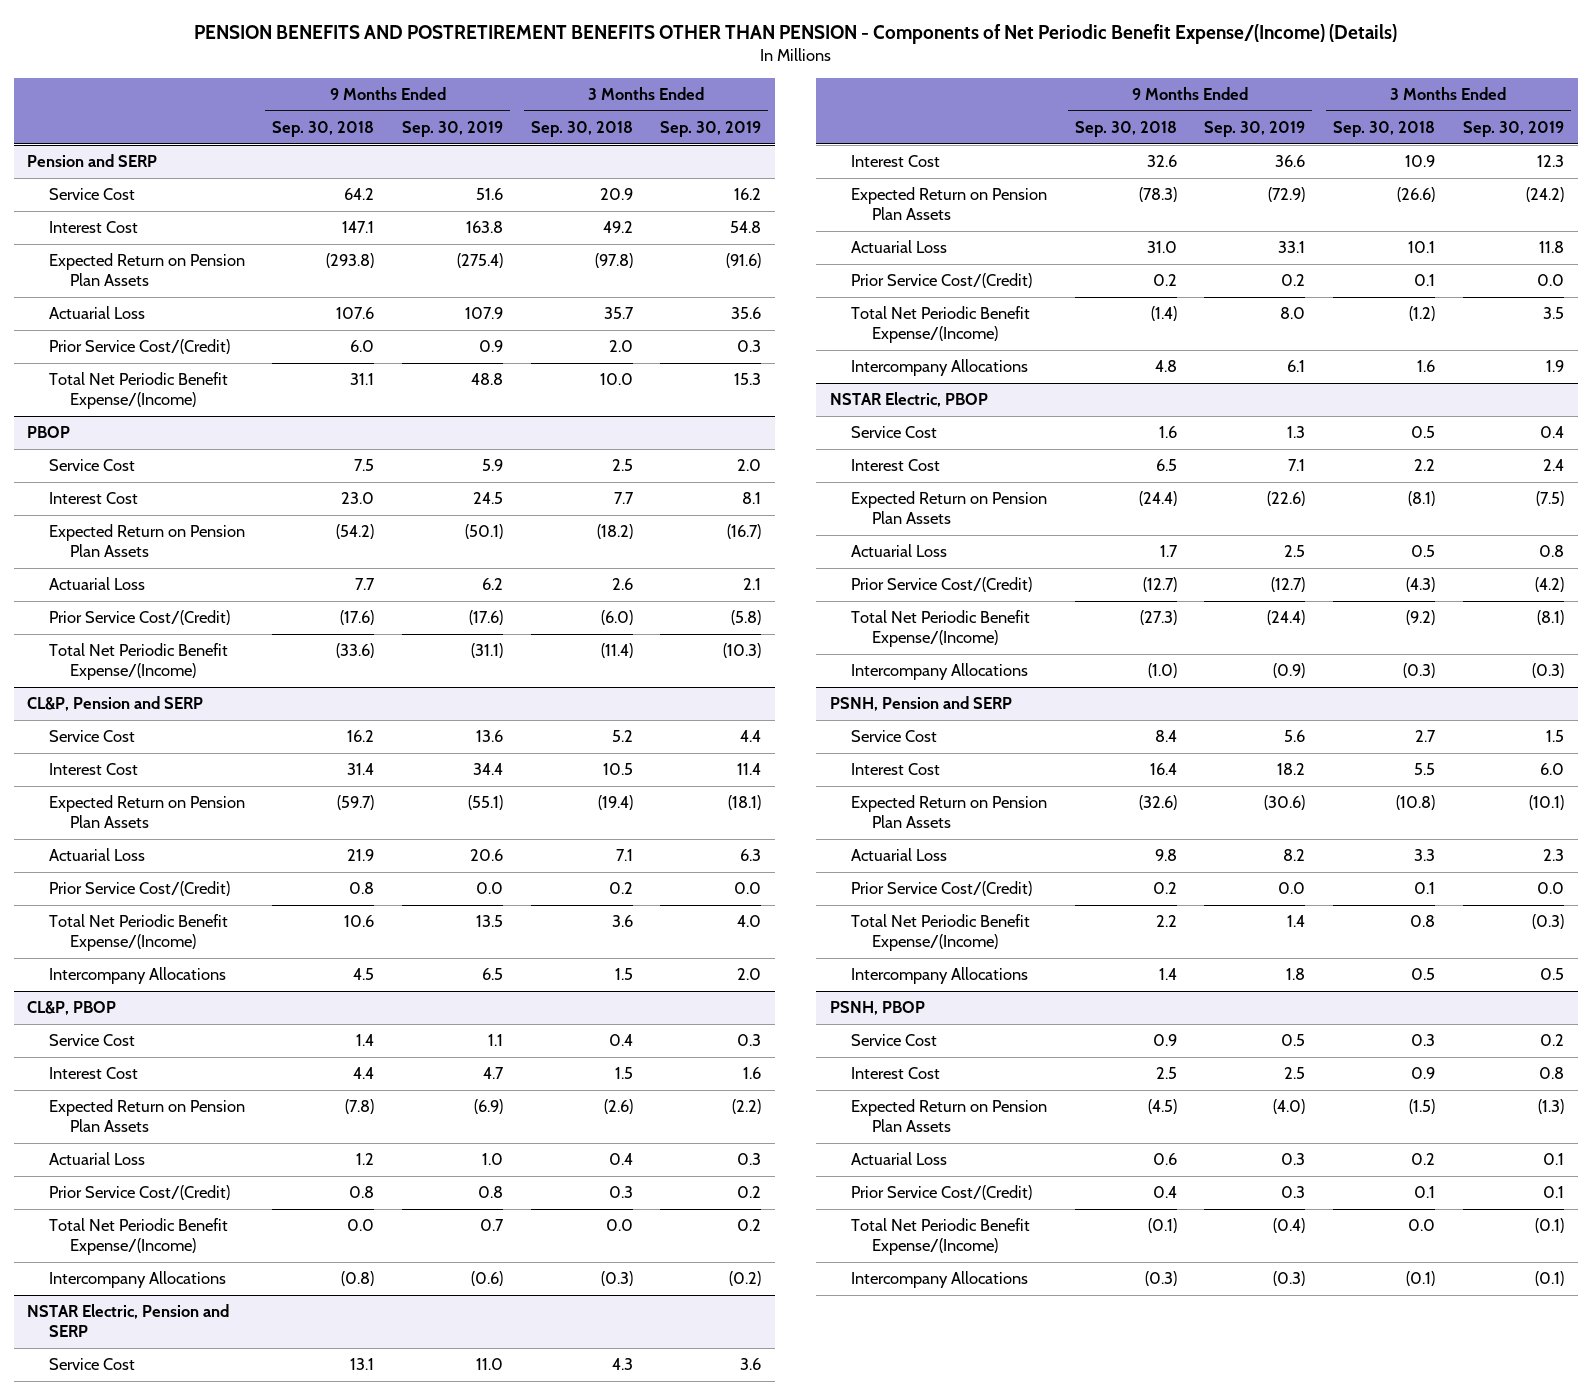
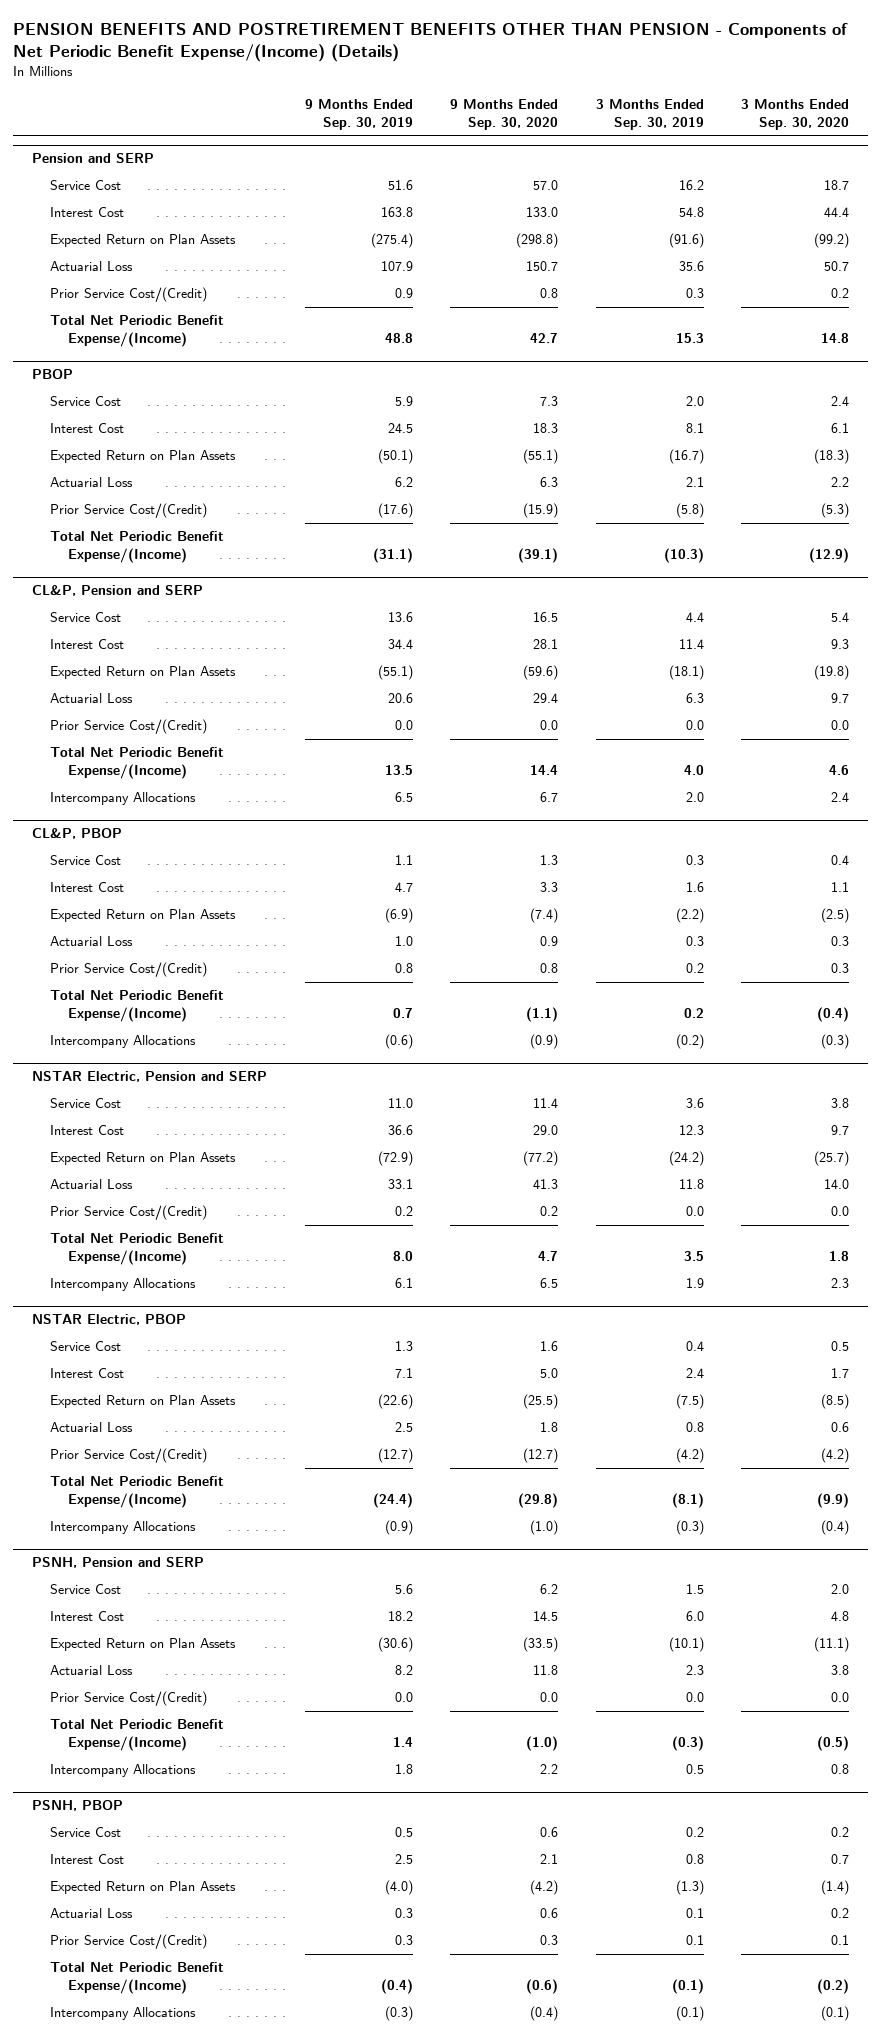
- | 9 Months Ended Sep. 30, 2018 | 9 Months Ended Sep. 30, 2019 | 3 Months Ended Sep. 30, 2018 | 3 Months Ended Sep. 30, 2019
+ | 9 Months Ended Sep. 30, 2019 | 9 Months Ended Sep. 30, 2020 | 3 Months Ended Sep. 30, 2019 | 3 Months Ended Sep. 30, 2020
@ Pension and SERP
- Expected Return on Pension Plan Assets | (293.8) | (275.4) | (97.8) | (91.6)
+ Expected Return on Plan Assets | (275.4) | (298.8) | (91.6) | (99.2)
@ PBOP
- Expected Return on Pension Plan Assets | (54.2) | (50.1) | (18.2) | (16.7)
+ Expected Return on Plan Assets | (50.1) | (55.1) | (16.7) | (18.3)
@ CL&P, Pension and SERP
- Expected Return on Pension Plan Assets | (59.7) | (55.1) | (19.4) | (18.1)
+ Expected Return on Plan Assets | (55.1) | (59.6) | (18.1) | (19.8)
@ CL&P, PBOP
- Expected Return on Pension Plan Assets | (7.8) | (6.9) | (2.6) | (2.2)
+ Expected Return on Plan Assets | (6.9) | (7.4) | (2.2) | (2.5)
@ NSTAR Electric, Pension and SERP
- Expected Return on Pension Plan Assets | (78.3) | (72.9) | (26.6) | (24.2)
+ Expected Return on Plan Assets | (72.9) | (77.2) | (24.2) | (25.7)
@ NSTAR Electric, PBOP
- Expected Return on Pension Plan Assets | (24.4) | (22.6) | (8.1) | (7.5)
+ Expected Return on Plan Assets | (22.6) | (25.5) | (7.5) | (8.5)
@ PSNH, Pension and SERP
- Expected Return on Pension Plan Assets | (32.6) | (30.6) | (10.8) | (10.1)
+ Expected Return on Plan Assets | (30.6) | (33.5) | (10.1) | (11.1)
@ PSNH, PBOP
- Expected Return on Pension Plan Assets | (4.5) | (4.0) | (1.5) | (1.3)
+ Expected Return on Plan Assets | (4.0) | (4.2) | (1.3) | (1.4)

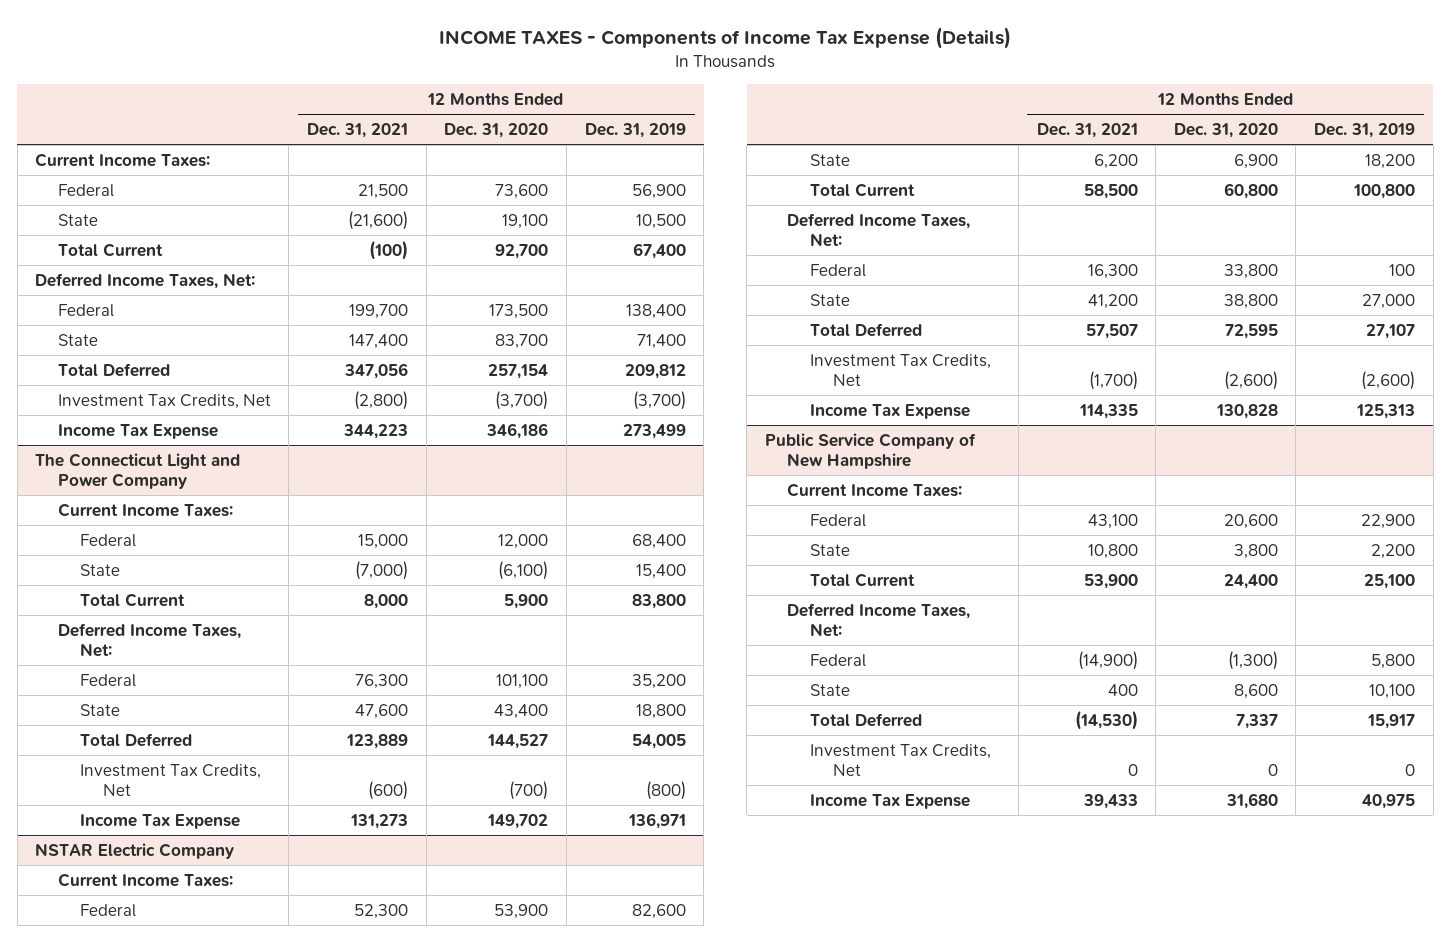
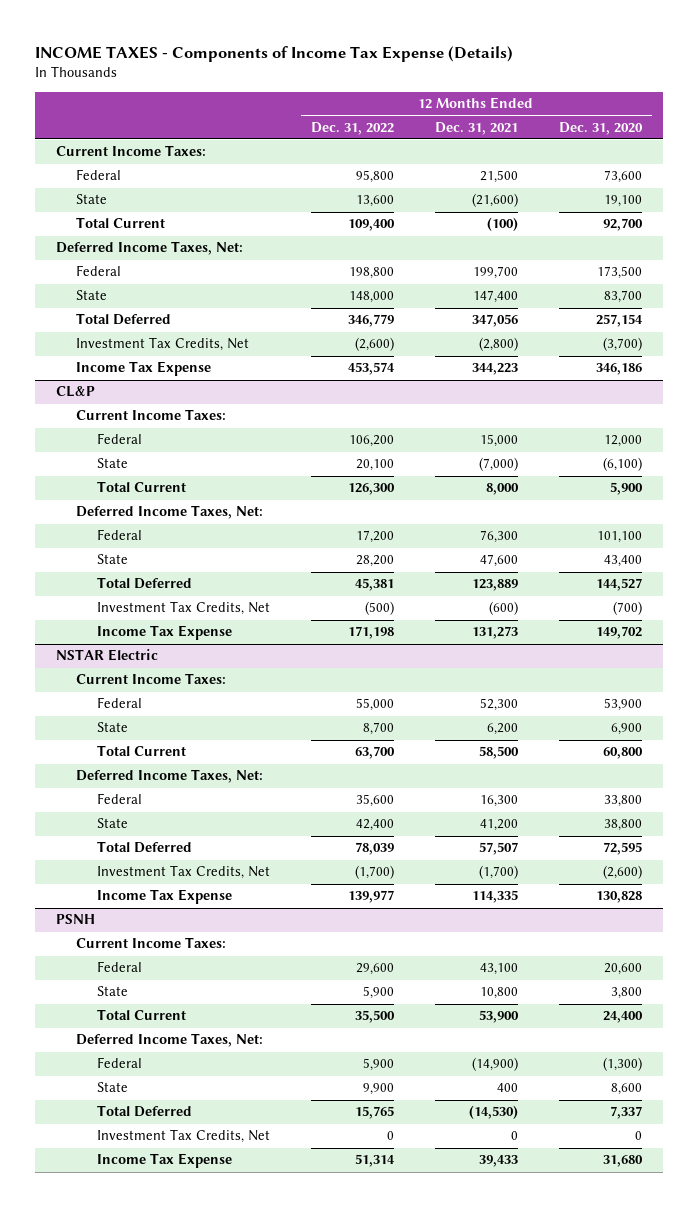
- | 12 Months Ended Dec. 31, 2021 | 12 Months Ended Dec. 31, 2020 | 12 Months Ended Dec. 31, 2019
+ | 12 Months Ended Dec. 31, 2022 | 12 Months Ended Dec. 31, 2021 | 12 Months Ended Dec. 31, 2020
- The Connecticut Light and Power Company
+ CL&P
- NSTAR Electric Company
+ NSTAR Electric
- Public Service Company of New Hampshire
+ PSNH

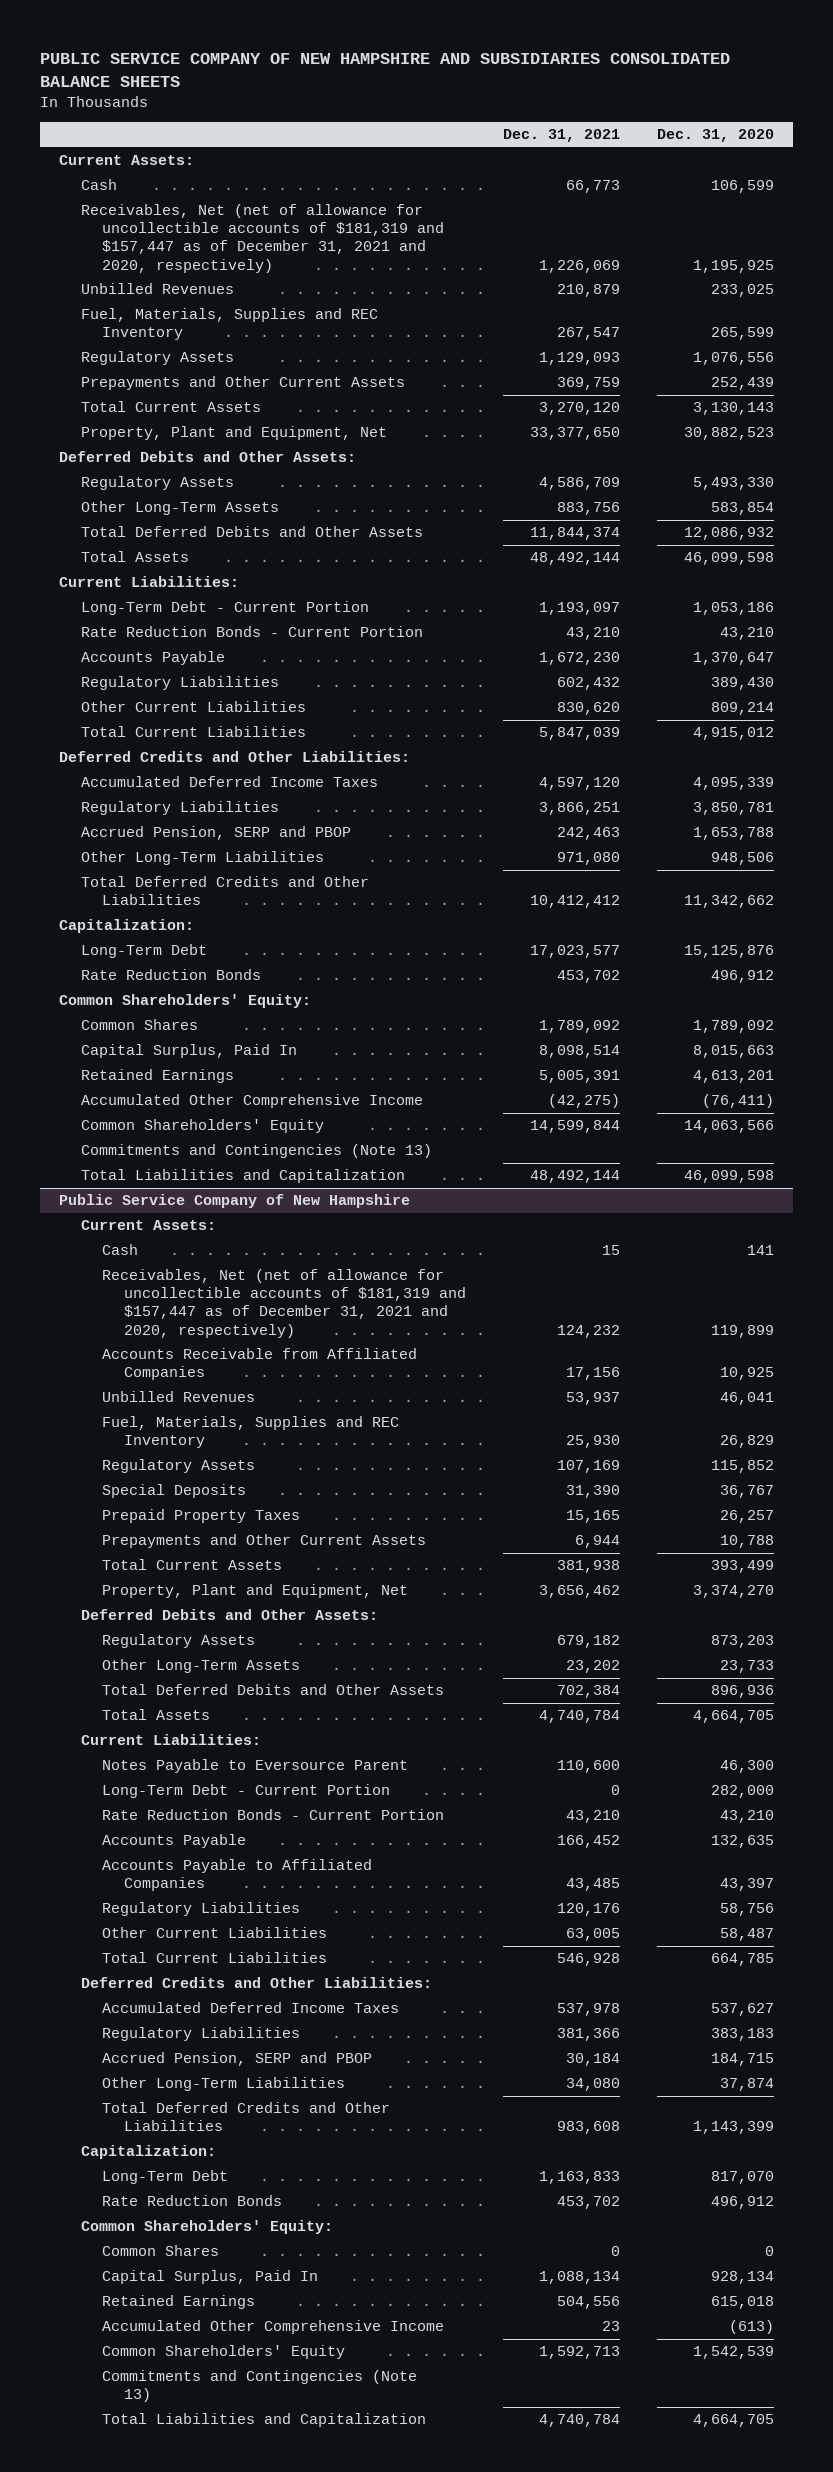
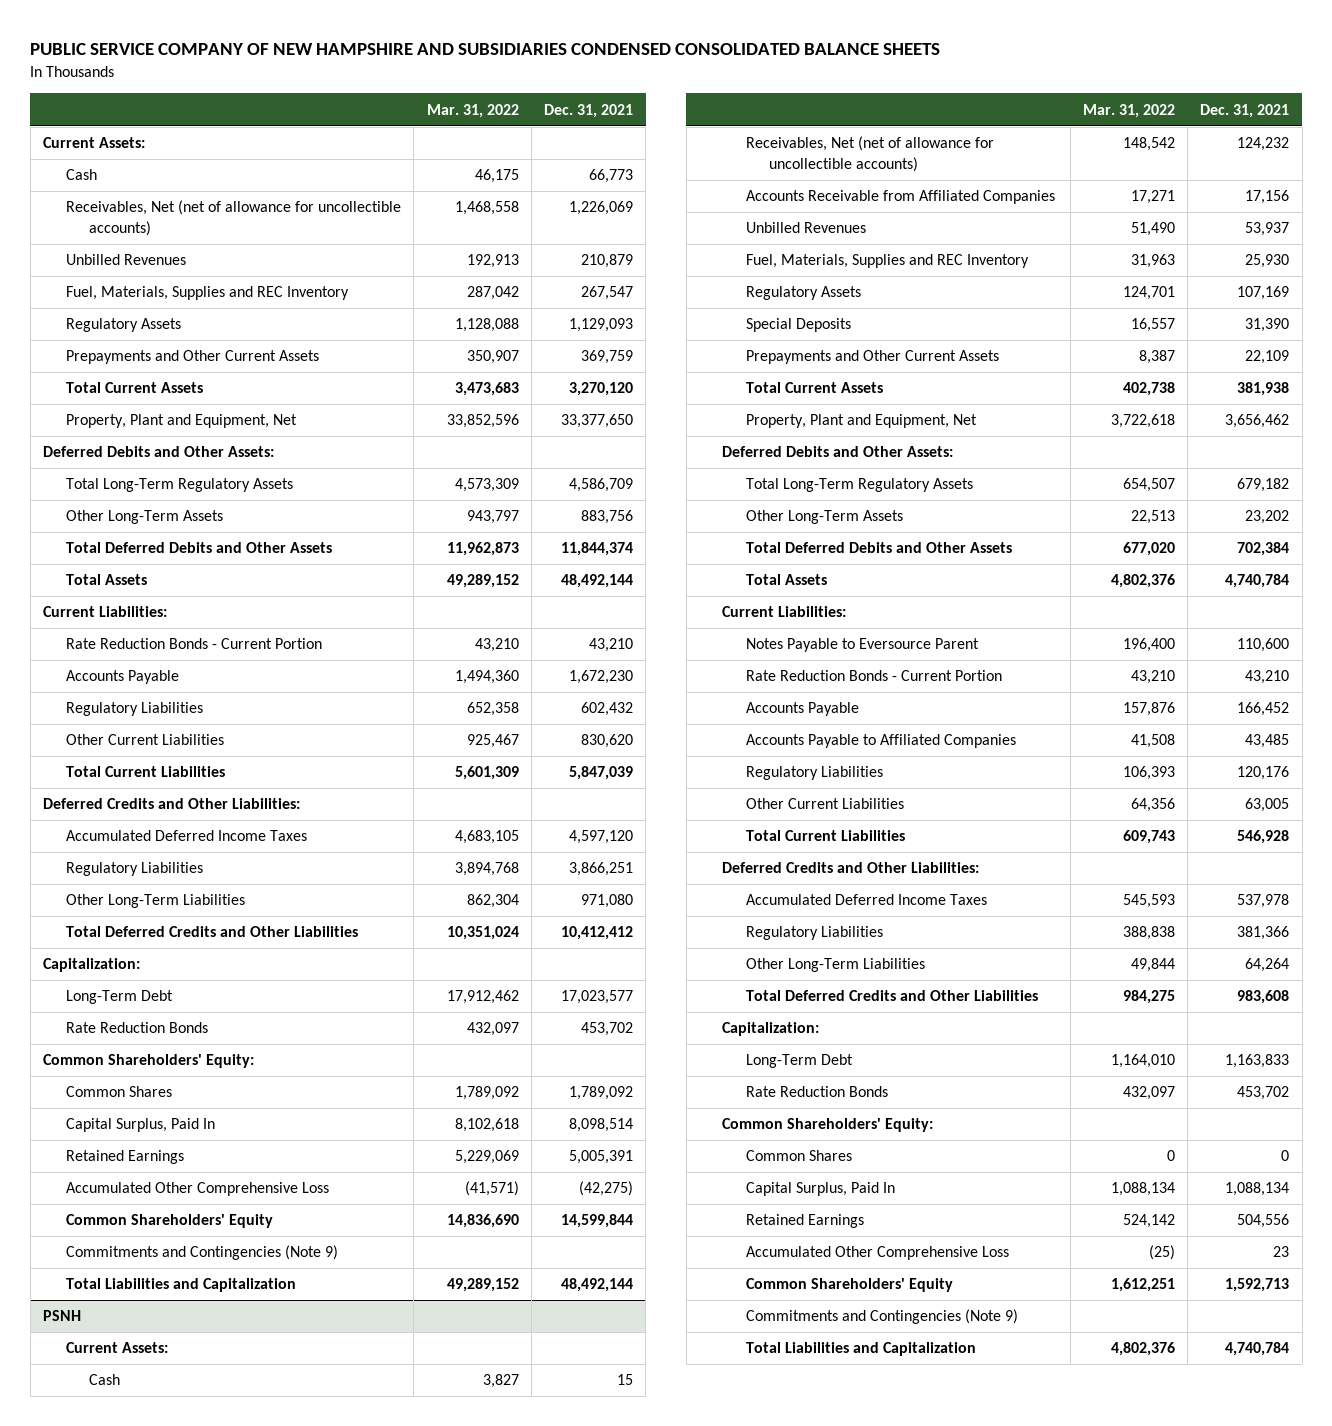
- PUBLIC SERVICE COMPANY OF NEW HAMPSHIRE AND SUBSIDIARIES CONSOLIDATED BALANCE SHEETS
+ PUBLIC SERVICE COMPANY OF NEW HAMPSHIRE AND SUBSIDIARIES CONDENSED CONSOLIDATED BALANCE SHEETS
- | Dec. 31, 2021 | Dec. 31, 2020
+ | Mar. 31, 2022 | Dec. 31, 2021
- Receivables, Net (net of allowance for uncollectible accounts of $181,319 and $157,447 as of December 31, 2021 and 2020, respectively) | 1,226,069 | 1,195,925
+ Receivables, Net (net of allowance for uncollectible accounts) | 1,468,558 | 1,226,069
- Regulatory Assets | 4,586,709 | 5,493,330
+ Total Long-Term Regulatory Assets | 4,573,309 | 4,586,709
- Long-Term Debt - Current Portion | 1,193,097 | 1,053,186
- Accrued Pension, SERP and PBOP | 242,463 | 1,653,788
- Accumulated Other Comprehensive Income | (42,275) | (76,411)
+ Accumulated Other Comprehensive Loss | (41,571) | (42,275)
- Commitments and Contingencies (Note 13)
+ Commitments and Contingencies (Note 9)
- Public Service Company of New Hampshire
+ PSNH
- Receivables, Net (net of allowance for uncollectible accounts of $181,319 and $157,447 as of December 31, 2021 and 2020, respectively) | 124,232 | 119,899
+ Receivables, Net (net of allowance for uncollectible accounts) | 148,542 | 124,232
- Prepaid Property Taxes | 15,165 | 26,257
- Prepayments and Other Current Assets | 6,944 | 10,788
+ Prepayments and Other Current Assets | 8,387 | 22,109
- Regulatory Assets | 679,182 | 873,203
+ Total Long-Term Regulatory Assets | 654,507 | 679,182
- Long-Term Debt - Current Portion | 0 | 282,000
- Accrued Pension, SERP and PBOP | 30,184 | 184,715
- Other Long-Term Liabilities | 34,080 | 37,874
+ Other Long-Term Liabilities | 49,844 | 64,264
- Accumulated Other Comprehensive Income | 23 | (613)
+ Accumulated Other Comprehensive Loss | (25) | 23
- Commitments and Contingencies (Note 13)
+ Commitments and Contingencies (Note 9)

